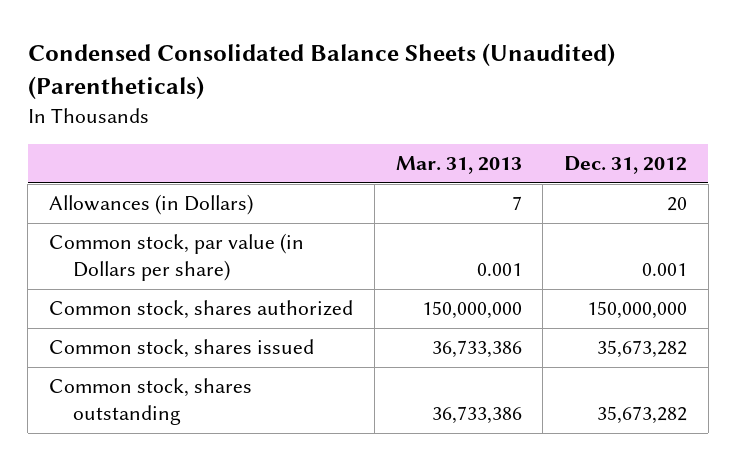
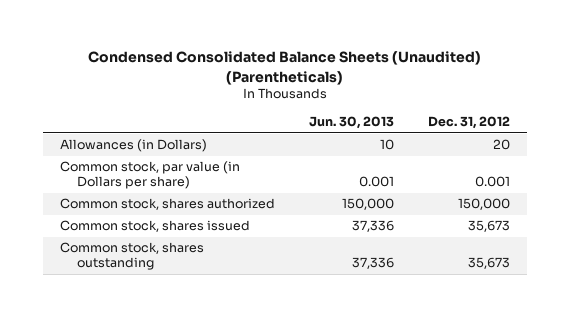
- | Mar. 31, 2013 | Dec. 31, 2012
+ | Jun. 30, 2013 | Dec. 31, 2012
- Common stock, shares authorized | 150,000,000 | 150,000,000
- Common stock, shares issued | 36,733,386 | 35,673,282
- Common stock, shares outstanding | 36,733,386 | 35,673,282
+ Common stock, shares authorized | 150,000 | 150,000
+ Common stock, shares issued | 37,336 | 35,673
+ Common stock, shares outstanding | 37,336 | 35,673

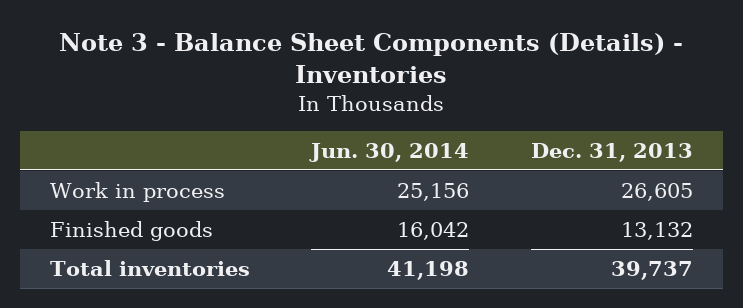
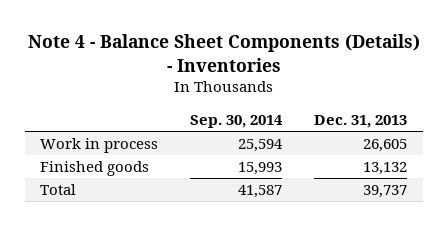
- Note 3 - Balance Sheet Components (Details) - Inventories
+ Note 4 - Balance Sheet Components (Details) - Inventories
- | Jun. 30, 2014 | Dec. 31, 2013
+ | Sep. 30, 2014 | Dec. 31, 2013
- Total inventories | 41,198 | 39,737
+ Total | 41,587 | 39,737

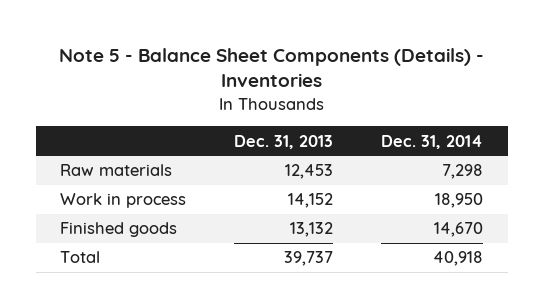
- Note 4 - Balance Sheet Components (Details) - Inventories
+ Note 5 - Balance Sheet Components (Details) - Inventories
- | Sep. 30, 2014 | Dec. 31, 2013
+ | Dec. 31, 2013 | Dec. 31, 2014
- Work in process | 25,594 | 26,605
+ Raw materials | 12,453 | 7,298
+ Work in process | 14,152 | 18,950

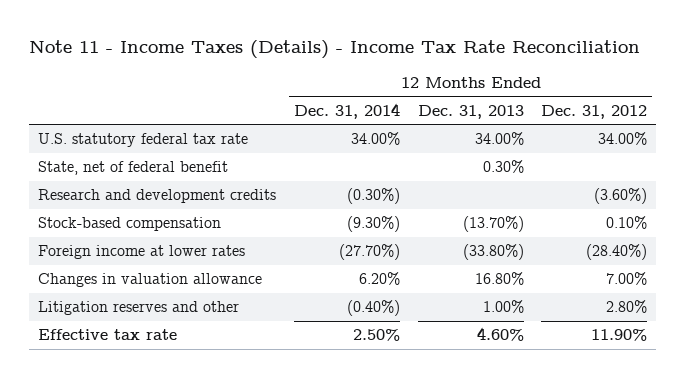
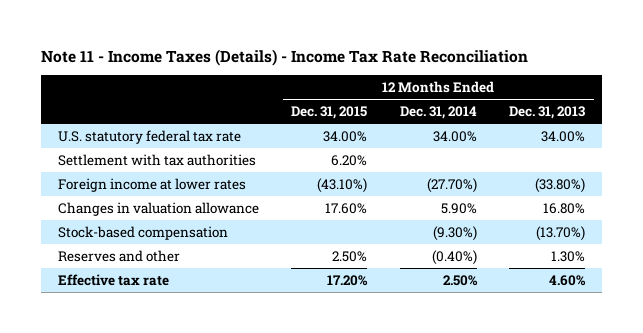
- | 12 Months Ended Dec. 31, 2014 | 12 Months Ended Dec. 31, 2013 | 12 Months Ended Dec. 31, 2012
+ | 12 Months Ended Dec. 31, 2015 | 12 Months Ended Dec. 31, 2014 | 12 Months Ended Dec. 31, 2013
- State, net of federal benefit | | 0.30% |
- Research and development credits | (0.30%) | | (3.60%)
+ Settlement with tax authorities | 6.20% | |
- Changes in valuation allowance | 6.20% | 16.80% | 7.00%
- Litigation reserves and other | (0.40%) | 1.00% | 2.80%
+ Changes in valuation allowance | 17.60% | 5.90% | 16.80%
moved down: Stock-based compensation | | (9.30%) | (13.70%)
+ Reserves and other | 2.50% | (0.40%) | 1.30%

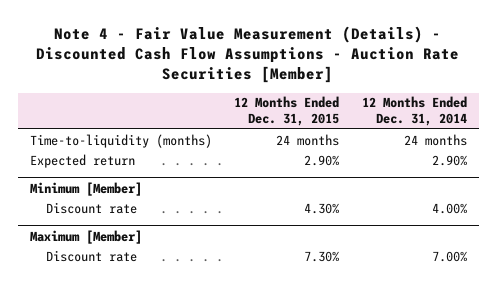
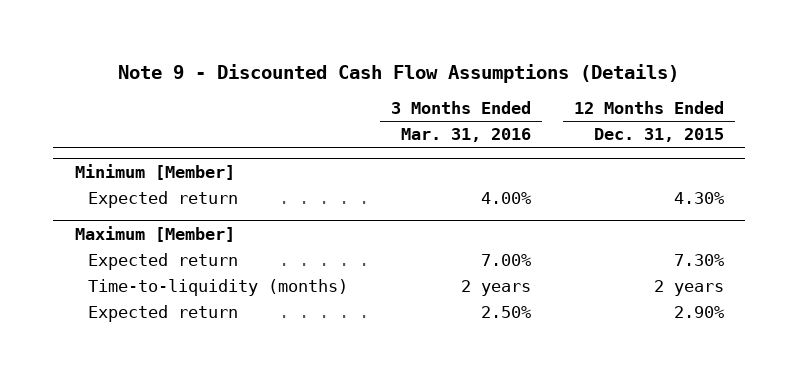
- Note 4 - Fair Value Measurement (Details) - Discounted Cash Flow Assumptions - Auction Rate Securities [Member]
+ Note 9 - Discounted Cash Flow Assumptions (Details)
- | 12 Months Ended Dec. 31, 2015 | 12 Months Ended Dec. 31, 2014
+ | 3 Months Ended Mar. 31, 2016 | 12 Months Ended Dec. 31, 2015
- Time-to-liquidity (months) | 24 months | 24 months
- Expected return | 2.90% | 2.90%
@ Minimum [Member]
- Discount rate | 4.30% | 4.00%
+ Expected return | 4.00% | 4.30%
@ Maximum [Member]
- Discount rate | 7.30% | 7.00%
+ Expected return | 7.00% | 7.30%
+ Time-to-liquidity (months) | 2 years | 2 years
+ Expected return | 2.50% | 2.90%

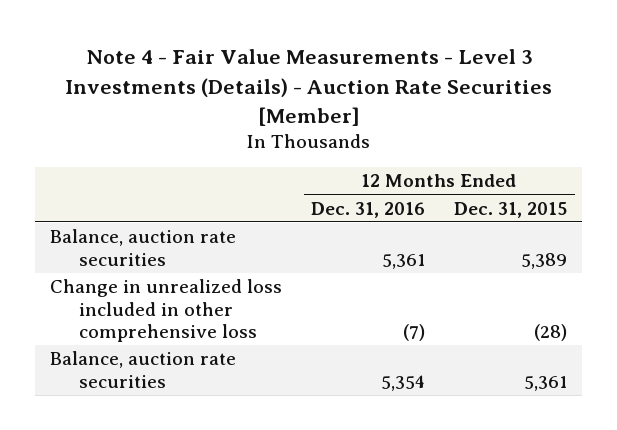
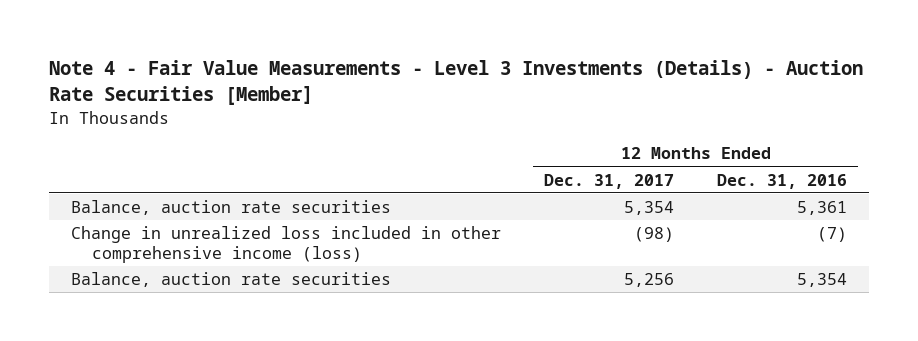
- | 12 Months Ended Dec. 31, 2016 | 12 Months Ended Dec. 31, 2015
+ | 12 Months Ended Dec. 31, 2017 | 12 Months Ended Dec. 31, 2016
- Change in unrealized loss included in other comprehensive loss | (7) | (28)
+ Change in unrealized loss included in other comprehensive income (loss) | (98) | (7)

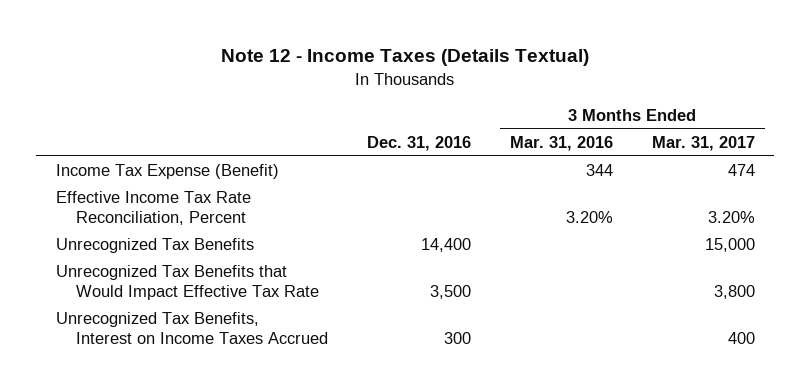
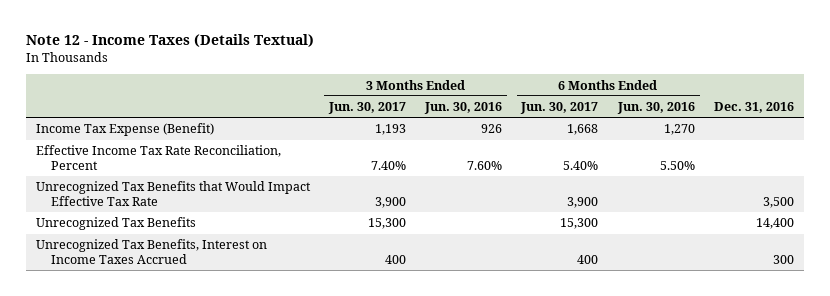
- | Dec. 31, 2016 | 3 Months Ended Mar. 31, 2016 | 3 Months Ended Mar. 31, 2017
+ | 3 Months Ended Jun. 30, 2017 | 3 Months Ended Jun. 30, 2016 | 6 Months Ended Jun. 30, 2017 | 6 Months Ended Jun. 30, 2016 | Dec. 31, 2016
moved down: Unrecognized Tax Benefits | 15,300 | | 15,300 | | 14,400

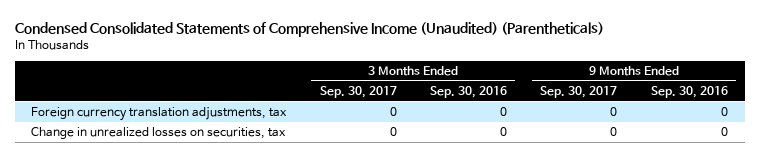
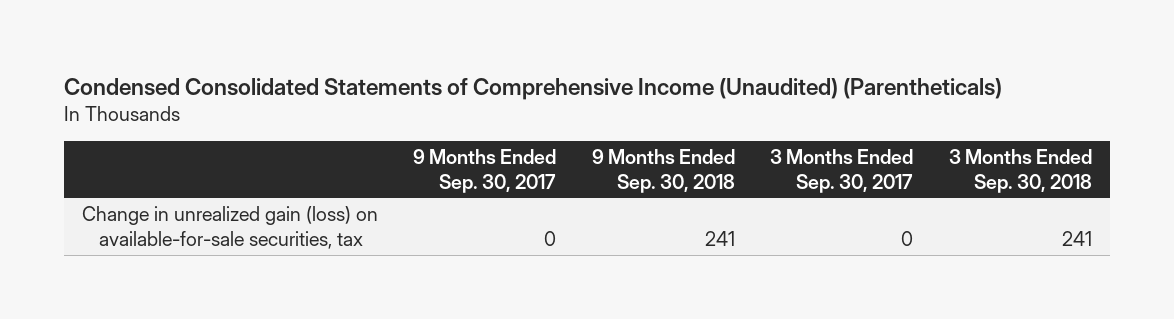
- | 3 Months Ended Sep. 30, 2017 | 3 Months Ended Sep. 30, 2016 | 9 Months Ended Sep. 30, 2017 | 9 Months Ended Sep. 30, 2016
+ | 9 Months Ended Sep. 30, 2017 | 9 Months Ended Sep. 30, 2018 | 3 Months Ended Sep. 30, 2017 | 3 Months Ended Sep. 30, 2018
- Foreign currency translation adjustments, tax | 0 | 0 | 0 | 0
- Change in unrealized losses on securities, tax | 0 | 0 | 0 | 0
+ Change in unrealized gain (loss) on available-for-sale securities, tax | 0 | 241 | 0 | 241

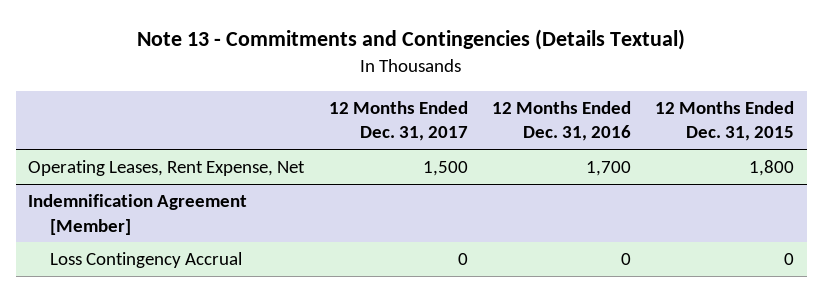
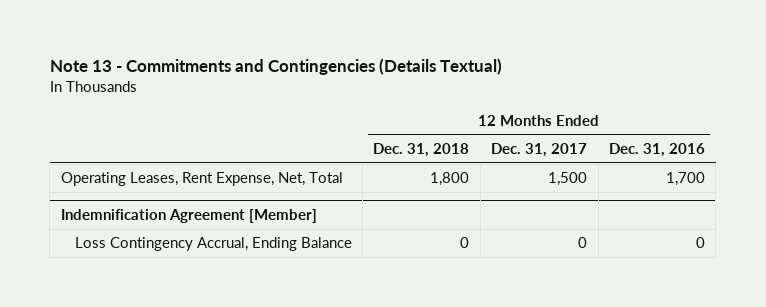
- | 12 Months Ended Dec. 31, 2017 | 12 Months Ended Dec. 31, 2016 | 12 Months Ended Dec. 31, 2015
+ | 12 Months Ended Dec. 31, 2018 | 12 Months Ended Dec. 31, 2017 | 12 Months Ended Dec. 31, 2016
- Operating Leases, Rent Expense, Net | 1,500 | 1,700 | 1,800
+ Operating Leases, Rent Expense, Net, Total | 1,800 | 1,500 | 1,700
@ Indemnification Agreement [Member]
- Loss Contingency Accrual | 0 | 0 | 0
+ Loss Contingency Accrual, Ending Balance | 0 | 0 | 0

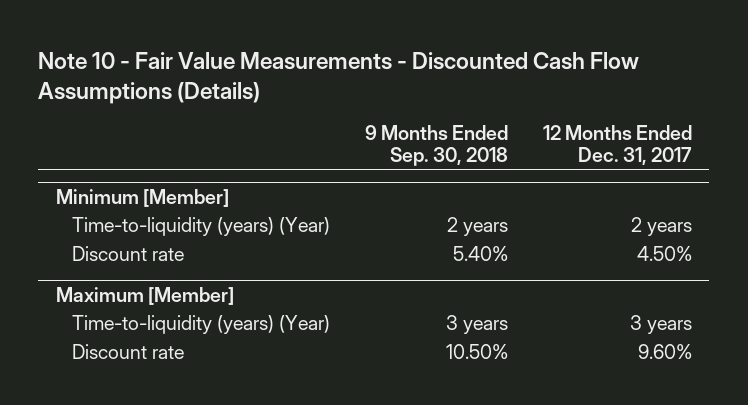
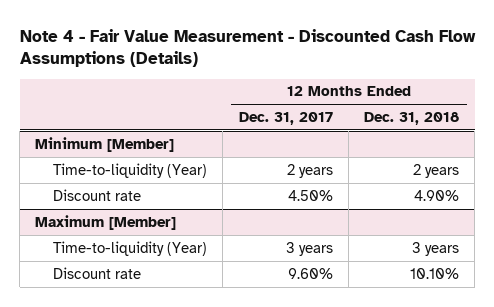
- Note 10 - Fair Value Measurements - Discounted Cash Flow Assumptions (Details)
+ Note 4 - Fair Value Measurement - Discounted Cash Flow Assumptions (Details)
- | 9 Months Ended Sep. 30, 2018 | 12 Months Ended Dec. 31, 2017
+ | 12 Months Ended Dec. 31, 2017 | 12 Months Ended Dec. 31, 2018
@ Minimum [Member]
- Time-to-liquidity (years) (Year) | 2 years | 2 years
+ Time-to-liquidity (Year) | 2 years | 2 years
@ Maximum [Member]
- Time-to-liquidity (years) (Year) | 3 years | 3 years
+ Time-to-liquidity (Year) | 3 years | 3 years

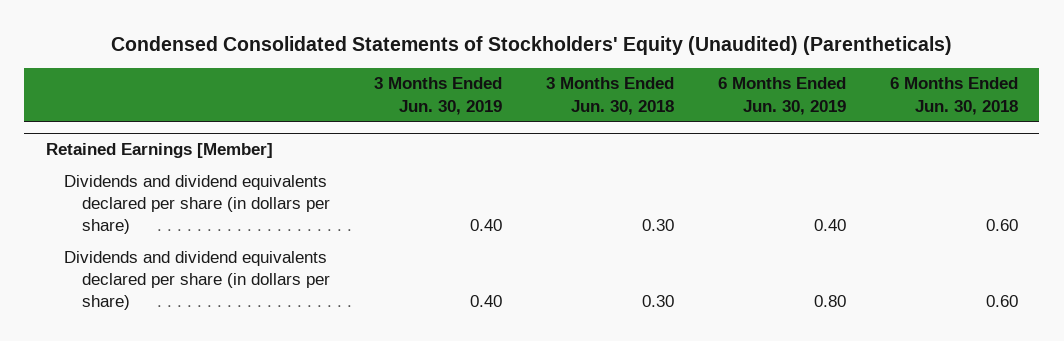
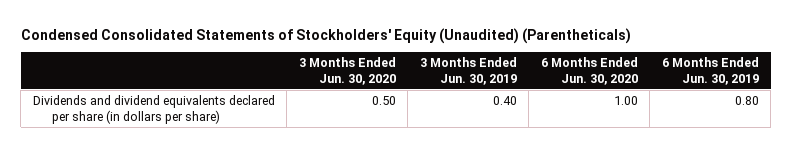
- | 3 Months Ended Jun. 30, 2019 | 3 Months Ended Jun. 30, 2018 | 6 Months Ended Jun. 30, 2019 | 6 Months Ended Jun. 30, 2018
+ | 3 Months Ended Jun. 30, 2020 | 3 Months Ended Jun. 30, 2019 | 6 Months Ended Jun. 30, 2020 | 6 Months Ended Jun. 30, 2019
- Retained Earnings [Member]
- Dividends and dividend equivalents declared per share (in dollars per share) | 0.40 | 0.30 | 0.40 | 0.60

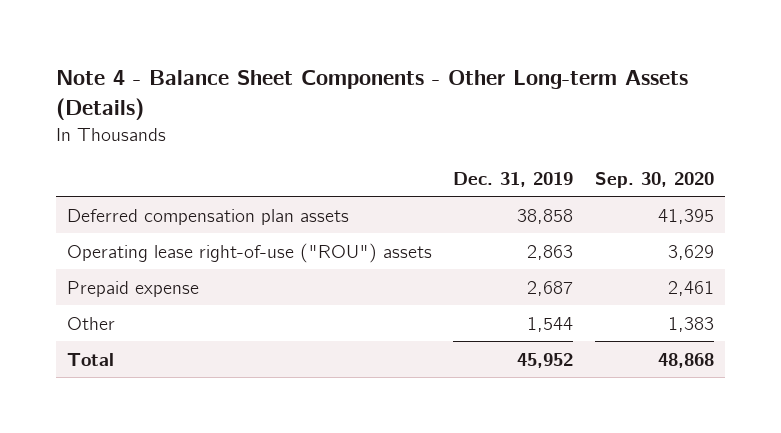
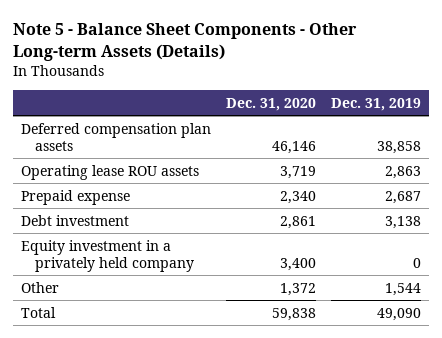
- Note 4 - Balance Sheet Components - Other Long-term Assets (Details)
+ Note 5 - Balance Sheet Components - Other Long-term Assets (Details)
- | Dec. 31, 2019 | Sep. 30, 2020
+ | Dec. 31, 2020 | Dec. 31, 2019
- Operating lease right-of-use ("ROU") assets | 2,863 | 3,629
+ Operating lease ROU assets | 3,719 | 2,863
+ Debt investment | 2,861 | 3,138
+ Equity investment in a privately held company | 3,400 | 0
- Total | 45,952 | 48,868
+ Total | 59,838 | 49,090

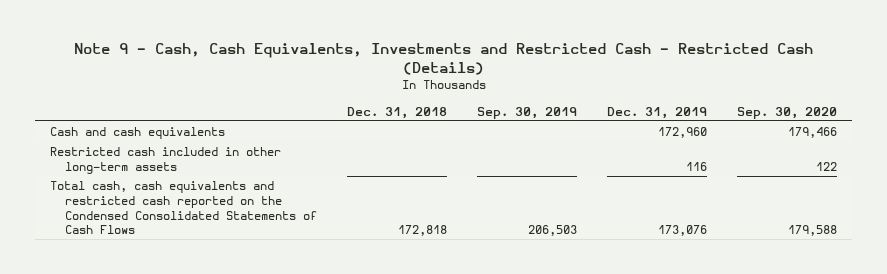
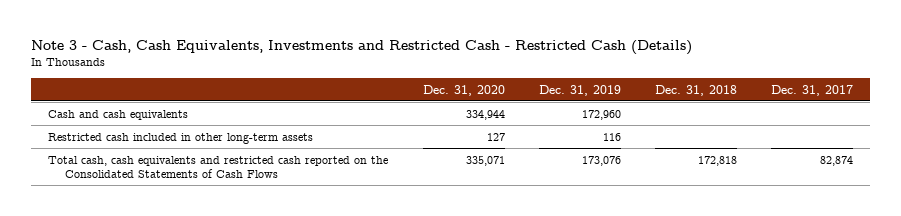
- Note 9 - Cash, Cash Equivalents, Investments and Restricted Cash - Restricted Cash (Details)
+ Note 3 - Cash, Cash Equivalents, Investments and Restricted Cash - Restricted Cash (Details)
- | Dec. 31, 2018 | Sep. 30, 2019 | Dec. 31, 2019 | Sep. 30, 2020
+ | Dec. 31, 2020 | Dec. 31, 2019 | Dec. 31, 2018 | Dec. 31, 2017
- Total cash, cash equivalents and restricted cash reported on the Condensed Consolidated Statements of Cash Flows | 172,818 | 206,503 | 173,076 | 179,588
+ Total cash, cash equivalents and restricted cash reported on the Consolidated Statements of Cash Flows | 335,071 | 173,076 | 172,818 | 82,874

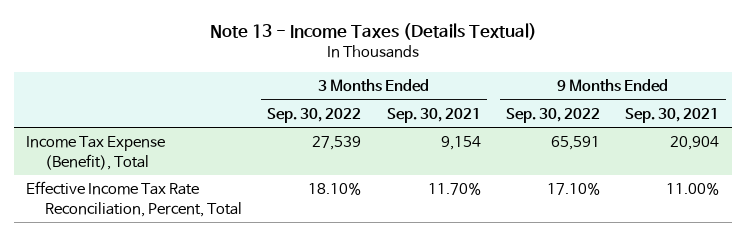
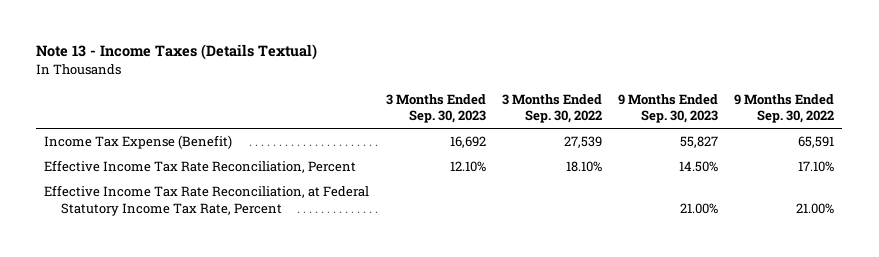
- | 3 Months Ended Sep. 30, 2022 | 3 Months Ended Sep. 30, 2021 | 9 Months Ended Sep. 30, 2022 | 9 Months Ended Sep. 30, 2021
+ | 3 Months Ended Sep. 30, 2023 | 3 Months Ended Sep. 30, 2022 | 9 Months Ended Sep. 30, 2023 | 9 Months Ended Sep. 30, 2022
- Income Tax Expense (Benefit), Total | 27,539 | 9,154 | 65,591 | 20,904
- Effective Income Tax Rate Reconciliation, Percent, Total | 18.10% | 11.70% | 17.10% | 11.00%
+ Income Tax Expense (Benefit) | 16,692 | 27,539 | 55,827 | 65,591
+ Effective Income Tax Rate Reconciliation, Percent | 12.10% | 18.10% | 14.50% | 17.10%
+ Effective Income Tax Rate Reconciliation, at Federal Statutory Income Tax Rate, Percent | | | 21.00% | 21.00%

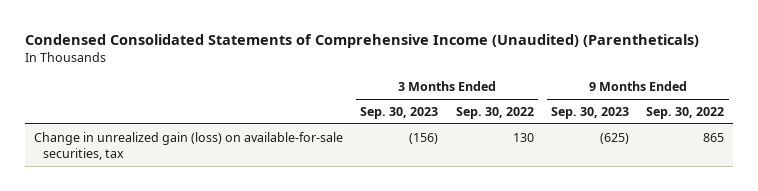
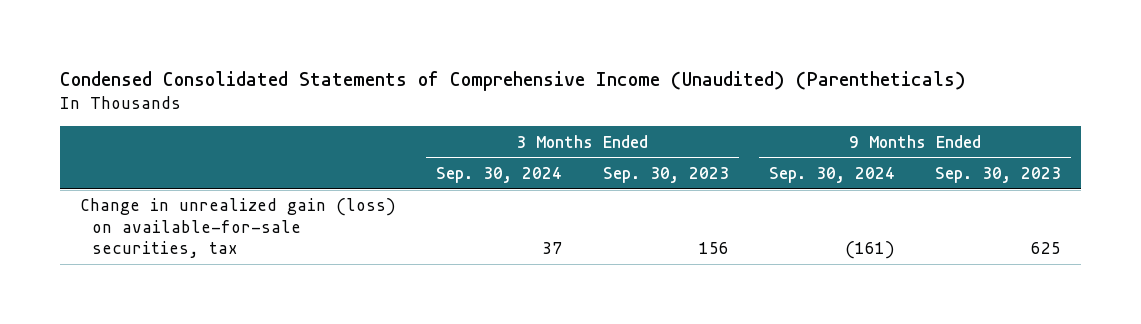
- | 3 Months Ended Sep. 30, 2023 | 3 Months Ended Sep. 30, 2022 | 9 Months Ended Sep. 30, 2023 | 9 Months Ended Sep. 30, 2022
+ | 3 Months Ended Sep. 30, 2024 | 3 Months Ended Sep. 30, 2023 | 9 Months Ended Sep. 30, 2024 | 9 Months Ended Sep. 30, 2023
- Change in unrealized gain (loss) on available-for-sale securities, tax | (156) | 130 | (625) | 865
+ Change in unrealized gain (loss) on available-for-sale securities, tax | 37 | 156 | (161) | 625

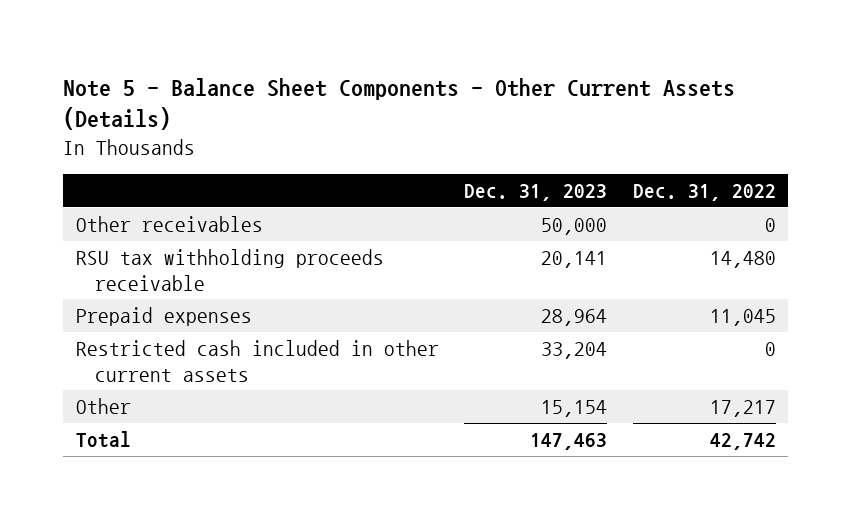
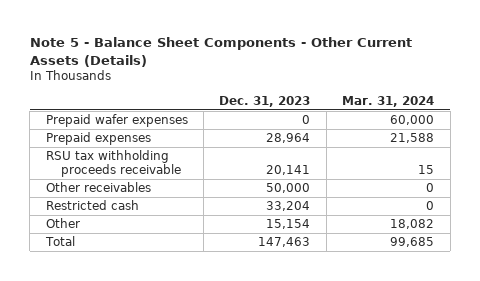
- | Dec. 31, 2023 | Dec. 31, 2022
+ | Dec. 31, 2023 | Mar. 31, 2024
+ Prepaid wafer expenses | 0 | 60,000
- Restricted cash included in other current assets | 33,204 | 0
moved down: RSU tax withholding proceeds receivable | 20,141 | 15
moved down: Other receivables | 50,000 | 0
+ Restricted cash | 33,204 | 0

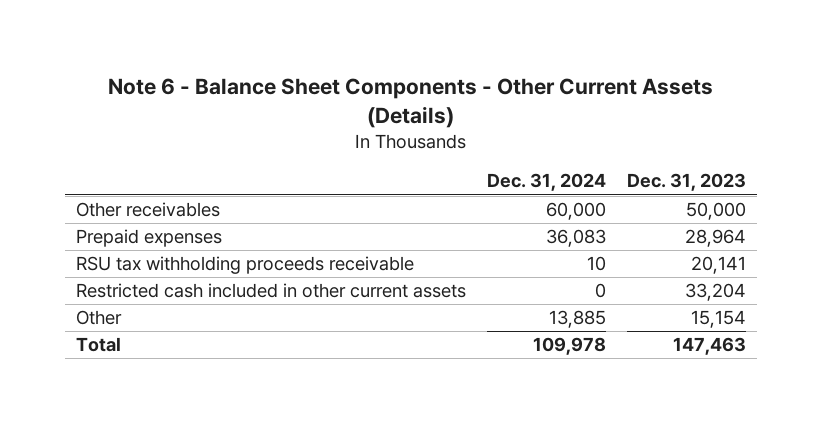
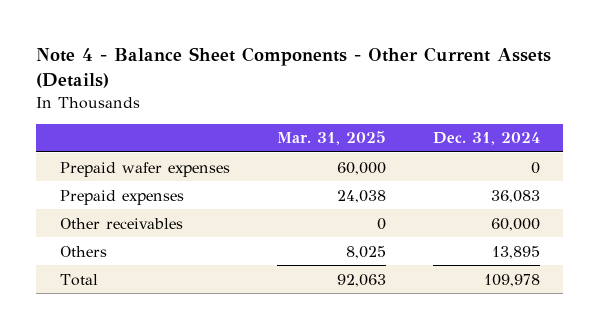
- Note 6 - Balance Sheet Components - Other Current Assets (Details)
+ Note 4 - Balance Sheet Components - Other Current Assets (Details)
- | Dec. 31, 2024 | Dec. 31, 2023
+ | Mar. 31, 2025 | Dec. 31, 2024
+ Prepaid wafer expenses | 60,000 | 0
- RSU tax withholding proceeds receivable | 10 | 20,141
- Restricted cash included in other current assets | 0 | 33,204
- Other | 13,885 | 15,154
moved down: Other receivables | 0 | 60,000
+ Others | 8,025 | 13,895

